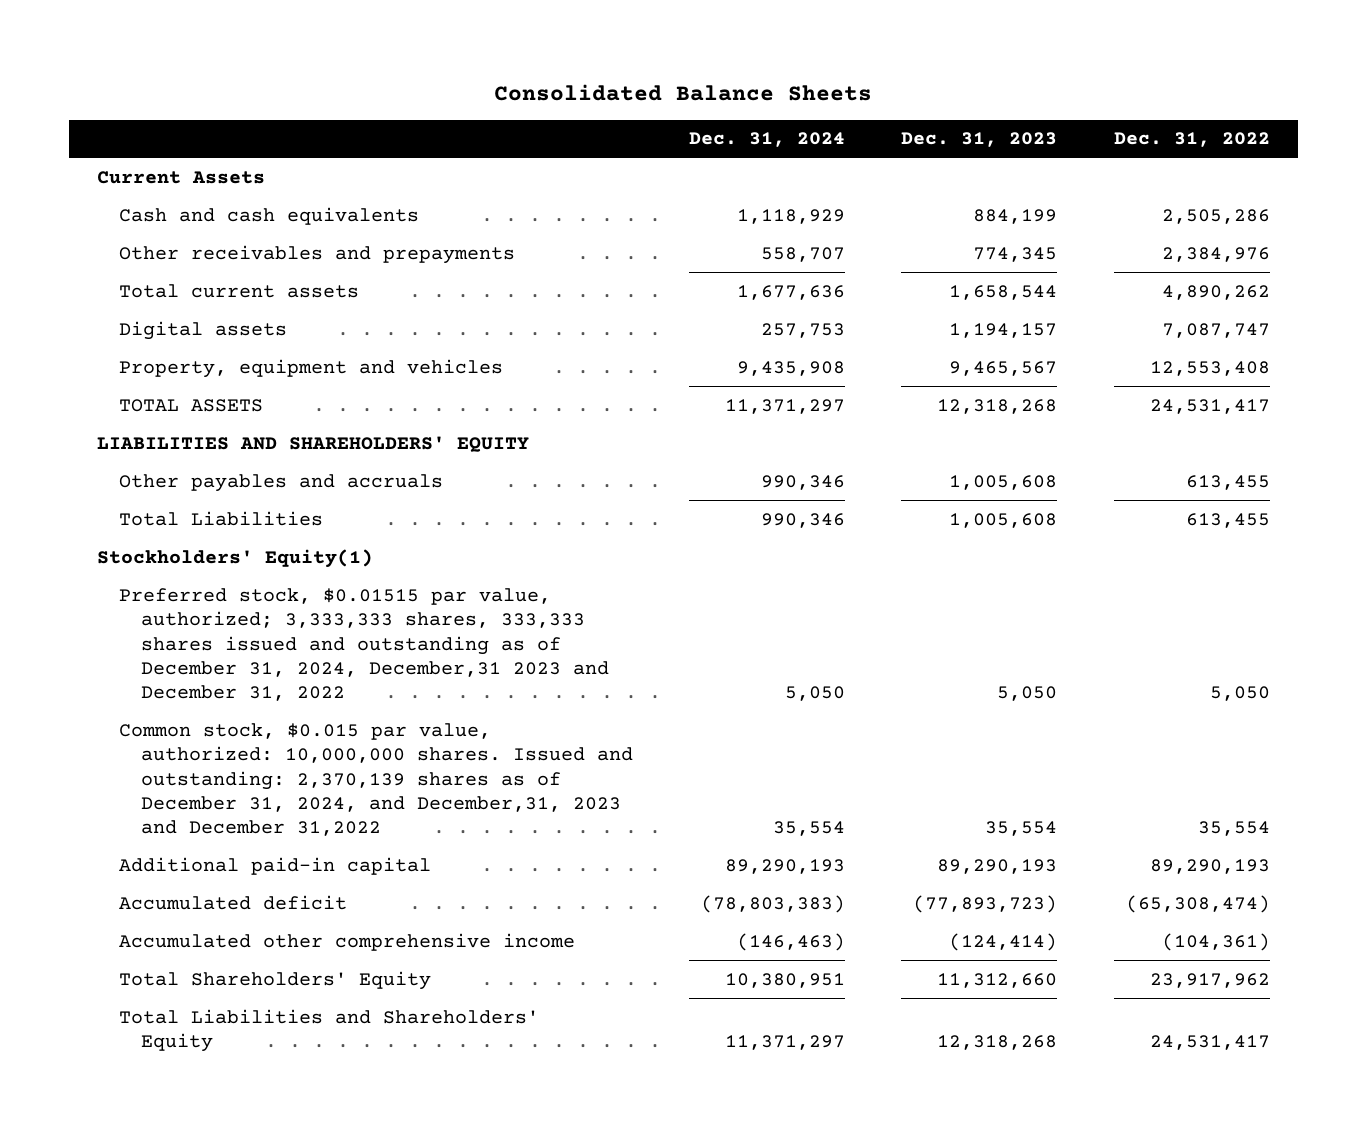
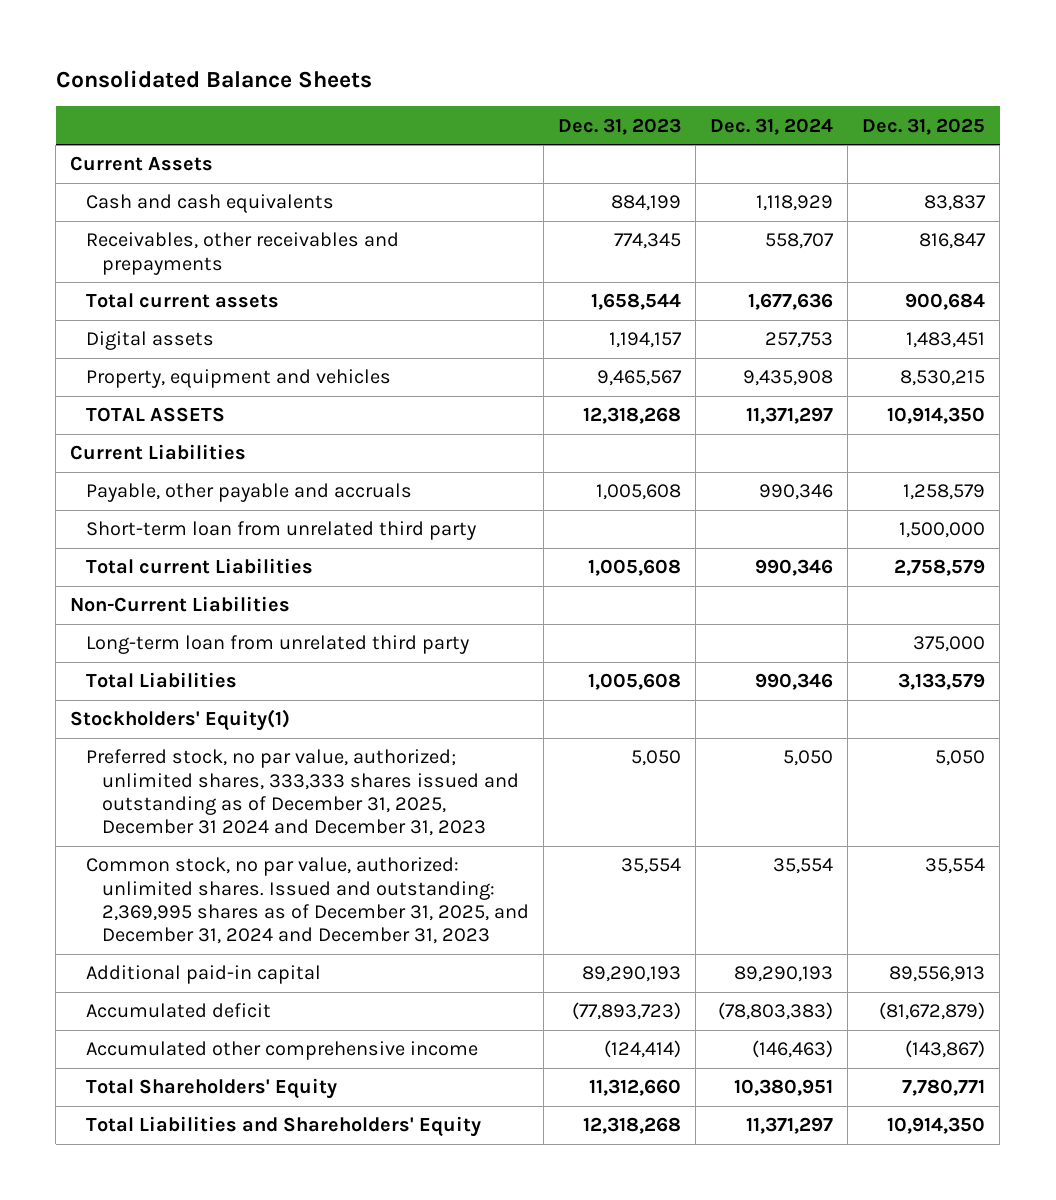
- | Dec. 31, 2024 | Dec. 31, 2023 | Dec. 31, 2022
+ | Dec. 31, 2023 | Dec. 31, 2024 | Dec. 31, 2025
- Other receivables and prepayments | 558,707 | 774,345 | 2,384,976
+ Receivables, other receivables and prepayments | 774,345 | 558,707 | 816,847
- LIABILITIES AND SHAREHOLDERS' EQUITY
- Other payables and accruals | 990,346 | 1,005,608 | 613,455
+ Current Liabilities
+ Payable, other payable and accruals | 1,005,608 | 990,346 | 1,258,579
+ Short-term loan from unrelated third party | | | 1,500,000
+ Total current Liabilities | 1,005,608 | 990,346 | 2,758,579
+ Non-Current Liabilities
+ Long-term loan from unrelated third party | | | 375,000
- Preferred stock, $0.01515 par value, authorized; 3,333,333 shares, 333,333 shares issued and outstanding as of December 31, 2024, December,31 2023 and December 31, 2022 | 5,050 | 5,050 | 5,050
- Common stock, $0.015 par value, authorized: 10,000,000 shares. Issued and outstanding: 2,370,139 shares as of December 31, 2024, and December,31, 2023 and December 31,2022 | 35,554 | 35,554 | 35,554
+ Preferred stock, no par value, authorized; unlimited shares, 333,333 shares issued and outstanding as of December 31, 2025, December 31 2024 and December 31, 2023 | 5,050 | 5,050 | 5,050
+ Common stock, no par value, authorized: unlimited shares. Issued and outstanding: 2,369,995 shares as of December 31, 2025, and December 31, 2024 and December 31, 2023 | 35,554 | 35,554 | 35,554

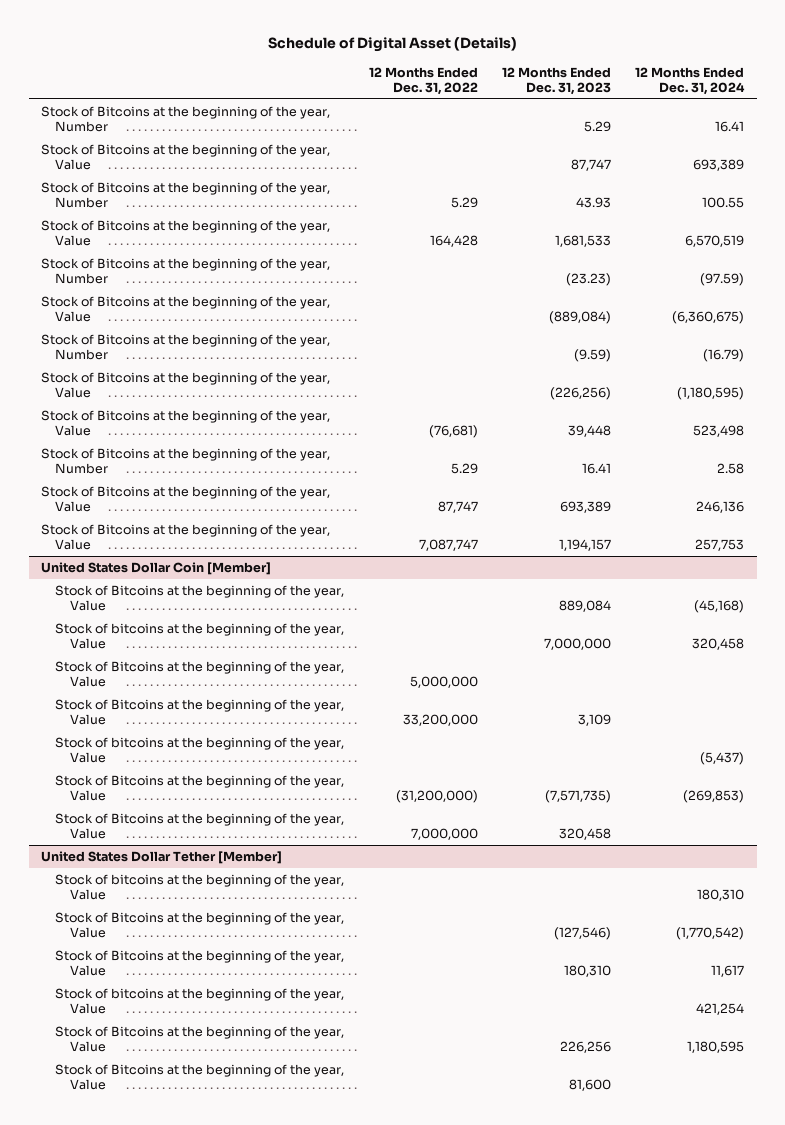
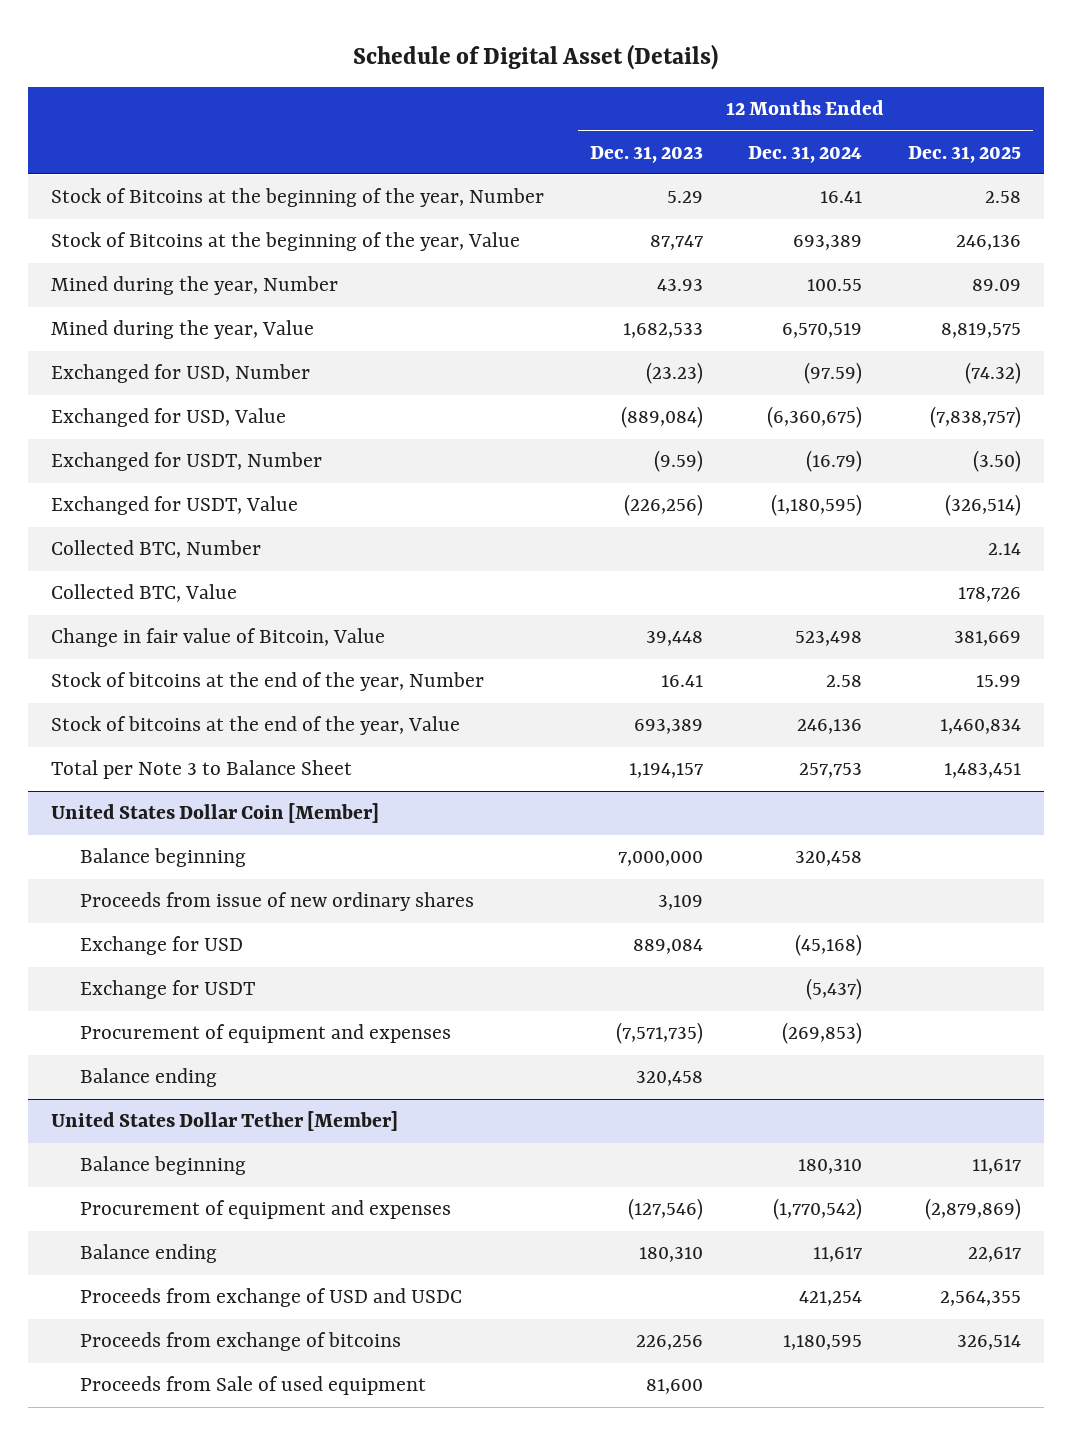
- | 12 Months Ended Dec. 31, 2022 | 12 Months Ended Dec. 31, 2023 | 12 Months Ended Dec. 31, 2024
+ | 12 Months Ended Dec. 31, 2023 | 12 Months Ended Dec. 31, 2024 | 12 Months Ended Dec. 31, 2025
- Stock of Bitcoins at the beginning of the year, Number | 5.29 | 43.93 | 100.55
- Stock of Bitcoins at the beginning of the year, Value | 164,428 | 1,681,533 | 6,570,519
- Stock of Bitcoins at the beginning of the year, Number | | (23.23) | (97.59)
- Stock of Bitcoins at the beginning of the year, Value | | (889,084) | (6,360,675)
- Stock of Bitcoins at the beginning of the year, Number | | (9.59) | (16.79)
- Stock of Bitcoins at the beginning of the year, Value | | (226,256) | (1,180,595)
- Stock of Bitcoins at the beginning of the year, Value | (76,681) | 39,448 | 523,498
- Stock of Bitcoins at the beginning of the year, Number | 5.29 | 16.41 | 2.58
- Stock of Bitcoins at the beginning of the year, Value | 87,747 | 693,389 | 246,136
- Stock of Bitcoins at the beginning of the year, Value | 7,087,747 | 1,194,157 | 257,753
+ Mined during the year, Number | 43.93 | 100.55 | 89.09
+ Mined during the year, Value | 1,682,533 | 6,570,519 | 8,819,575
+ Exchanged for USD, Number | (23.23) | (97.59) | (74.32)
+ Exchanged for USD, Value | (889,084) | (6,360,675) | (7,838,757)
+ Exchanged for USDT, Number | (9.59) | (16.79) | (3.50)
+ Exchanged for USDT, Value | (226,256) | (1,180,595) | (326,514)
+ Collected BTC, Number | | | 2.14
+ Collected BTC, Value | | | 178,726
+ Change in fair value of Bitcoin, Value | 39,448 | 523,498 | 381,669
+ Stock of bitcoins at the end of the year, Number | 16.41 | 2.58 | 15.99
+ Stock of bitcoins at the end of the year, Value | 693,389 | 246,136 | 1,460,834
+ Total per Note 3 to Balance Sheet | 1,194,157 | 257,753 | 1,483,451
@ United States Dollar Coin [Member]
- Stock of Bitcoins at the beginning of the year, Value | | 889,084 | (45,168)
- Stock of bitcoins at the beginning of the year, Value | | 7,000,000 | 320,458
- Stock of Bitcoins at the beginning of the year, Value | 5,000,000 | |
- Stock of Bitcoins at the beginning of the year, Value | 33,200,000 | 3,109 |
- Stock of bitcoins at the beginning of the year, Value | | | (5,437)
- Stock of Bitcoins at the beginning of the year, Value | (31,200,000) | (7,571,735) | (269,853)
- Stock of Bitcoins at the beginning of the year, Value | 7,000,000 | 320,458 |
+ Balance beginning | 7,000,000 | 320,458 |
+ Proceeds from issue of new ordinary shares | 3,109 | |
+ Exchange for USD | 889,084 | (45,168) |
+ Exchange for USDT | | (5,437) |
+ Procurement of equipment and expenses | (7,571,735) | (269,853) |
+ Balance ending | 320,458 | |
@ United States Dollar Tether [Member]
- Stock of bitcoins at the beginning of the year, Value | | | 180,310
- Stock of Bitcoins at the beginning of the year, Value | | (127,546) | (1,770,542)
- Stock of Bitcoins at the beginning of the year, Value | | 180,310 | 11,617
- Stock of bitcoins at the beginning of the year, Value | | | 421,254
- Stock of Bitcoins at the beginning of the year, Value | | 226,256 | 1,180,595
- Stock of Bitcoins at the beginning of the year, Value | | 81,600 |
+ Balance beginning | | 180,310 | 11,617
+ Procurement of equipment and expenses | (127,546) | (1,770,542) | (2,879,869)
+ Balance ending | 180,310 | 11,617 | 22,617
+ Proceeds from exchange of USD and USDC | | 421,254 | 2,564,355
+ Proceeds from exchange of bitcoins | 226,256 | 1,180,595 | 326,514
+ Proceeds from Sale of used equipment | 81,600 | |

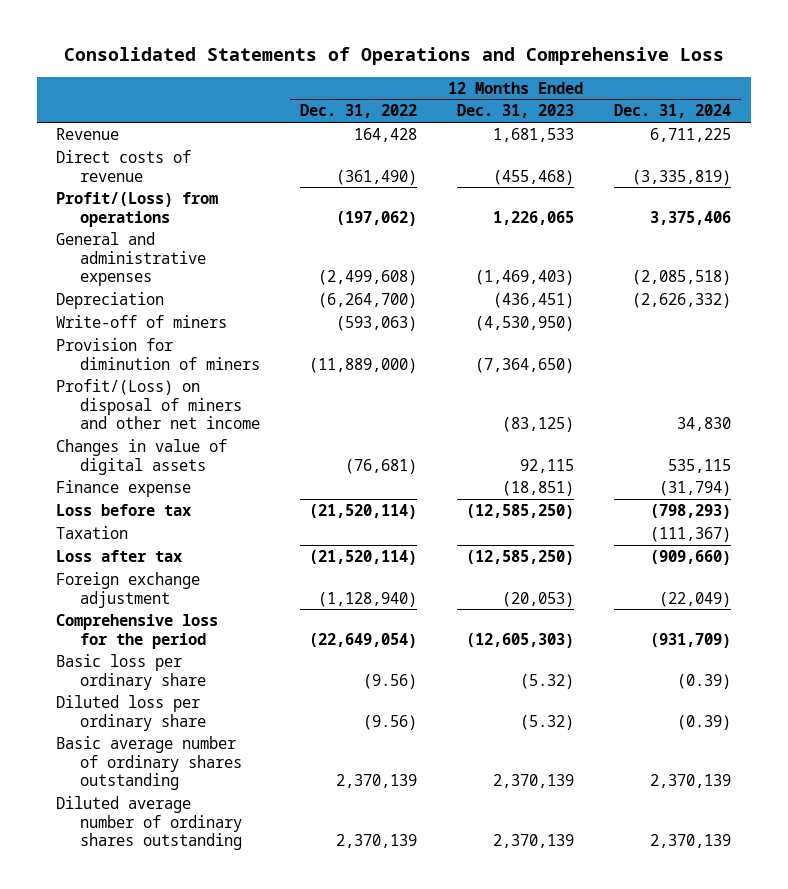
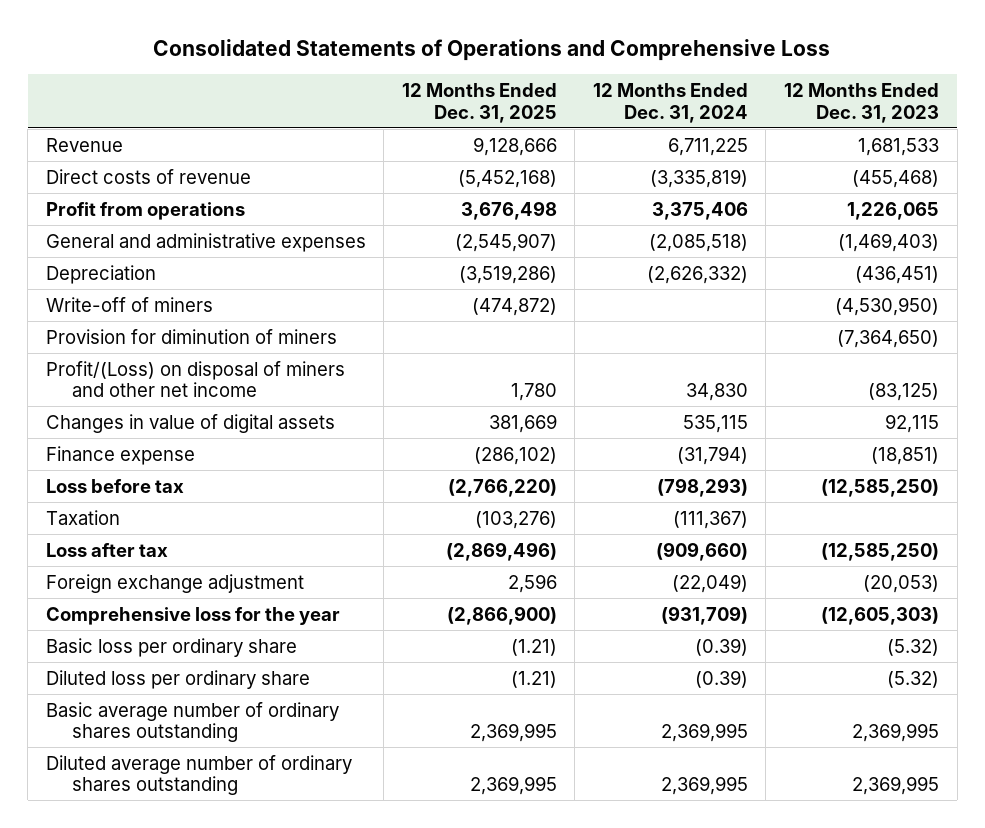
- | 12 Months Ended Dec. 31, 2022 | 12 Months Ended Dec. 31, 2023 | 12 Months Ended Dec. 31, 2024
+ | 12 Months Ended Dec. 31, 2025 | 12 Months Ended Dec. 31, 2024 | 12 Months Ended Dec. 31, 2023
- Profit/(Loss) from operations | (197,062) | 1,226,065 | 3,375,406
+ Profit from operations | 3,676,498 | 3,375,406 | 1,226,065
- Comprehensive loss for the period | (22,649,054) | (12,605,303) | (931,709)
+ Comprehensive loss for the year | (2,866,900) | (931,709) | (12,605,303)
- Basic average number of ordinary shares outstanding | 2,370,139 | 2,370,139 | 2,370,139
- Diluted average number of ordinary shares outstanding | 2,370,139 | 2,370,139 | 2,370,139
+ Basic average number of ordinary shares outstanding | 2,369,995 | 2,369,995 | 2,369,995
+ Diluted average number of ordinary shares outstanding | 2,369,995 | 2,369,995 | 2,369,995

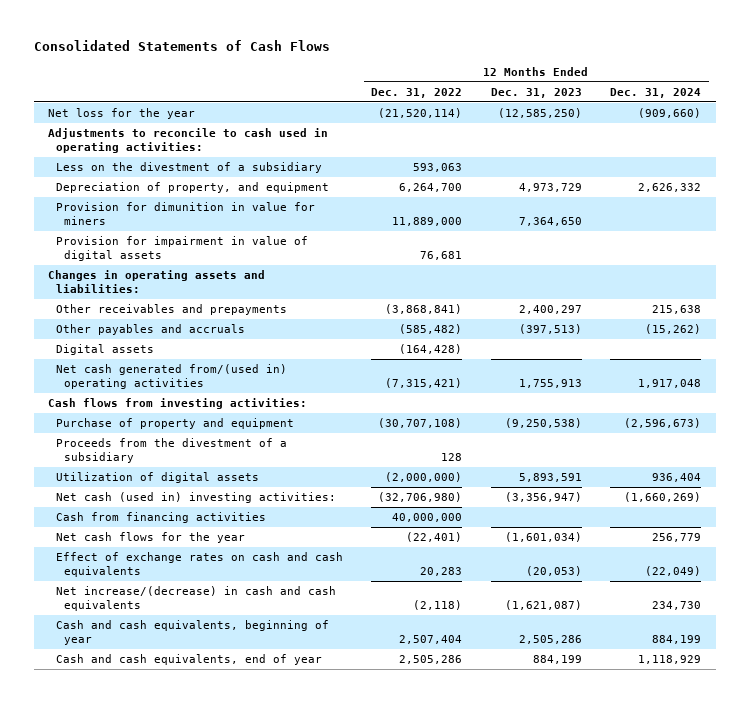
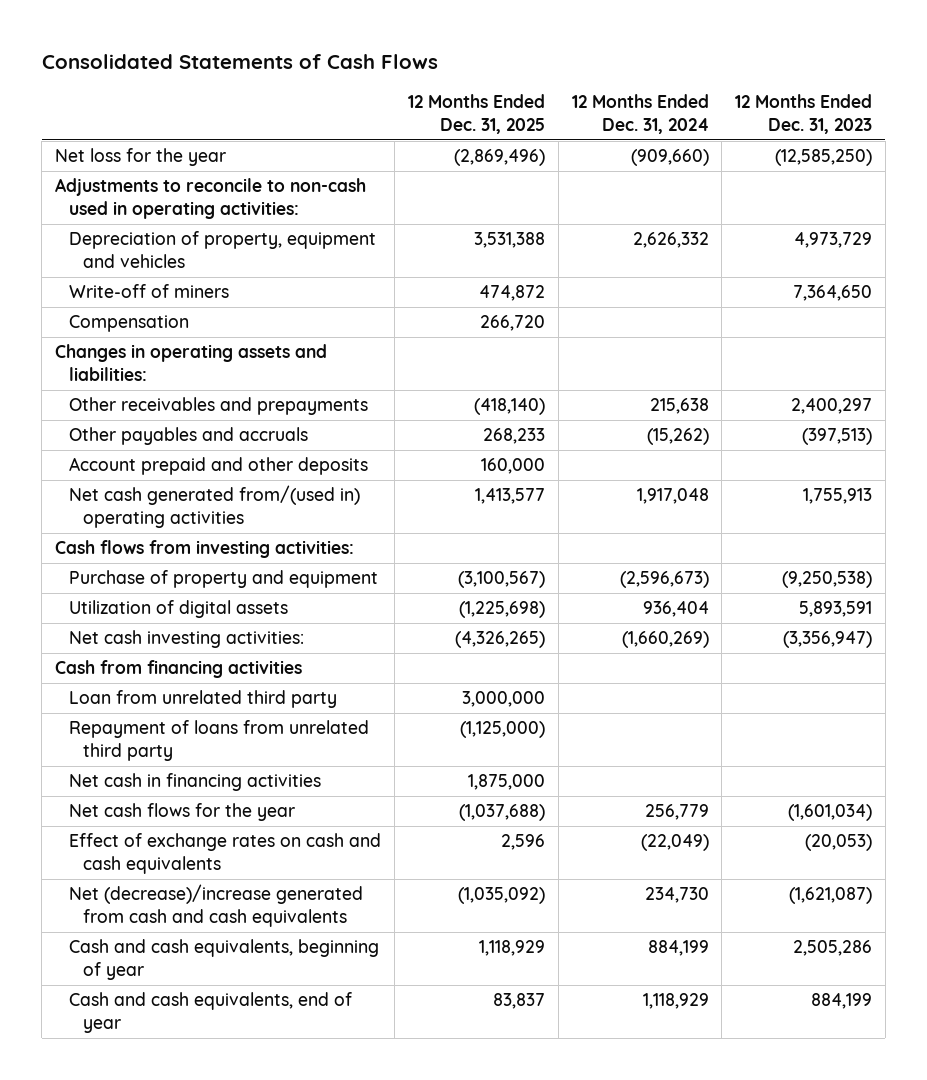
- | 12 Months Ended Dec. 31, 2022 | 12 Months Ended Dec. 31, 2023 | 12 Months Ended Dec. 31, 2024
+ | 12 Months Ended Dec. 31, 2025 | 12 Months Ended Dec. 31, 2024 | 12 Months Ended Dec. 31, 2023
- Adjustments to reconcile to cash used in operating activities:
- Less on the divestment of a subsidiary | 593,063 | |
- Depreciation of property, and equipment | 6,264,700 | 4,973,729 | 2,626,332
- Provision for dimunition in value for miners | 11,889,000 | 7,364,650 |
- Provision for impairment in value of digital assets | 76,681 | |
+ Adjustments to reconcile to non-cash used in operating activities:
+ Depreciation of property, equipment and vehicles | 3,531,388 | 2,626,332 | 4,973,729
+ Write-off of miners | 474,872 | | 7,364,650
+ Compensation | 266,720 | |
- Digital assets | (164,428) | |
+ Account prepaid and other deposits | 160,000 | |
- Proceeds from the divestment of a subsidiary | 128 | |
- Net cash (used in) investing activities: | (32,706,980) | (3,356,947) | (1,660,269)
+ Net cash investing activities: | (4,326,265) | (1,660,269) | (3,356,947)
+ Loan from unrelated third party | 3,000,000 | |
+ Repayment of loans from unrelated third party | (1,125,000) | |
+ Net cash in financing activities | 1,875,000 | |
- Net increase/(decrease) in cash and cash equivalents | (2,118) | (1,621,087) | 234,730
+ Net (decrease)/increase generated from cash and cash equivalents | (1,035,092) | 234,730 | (1,621,087)

